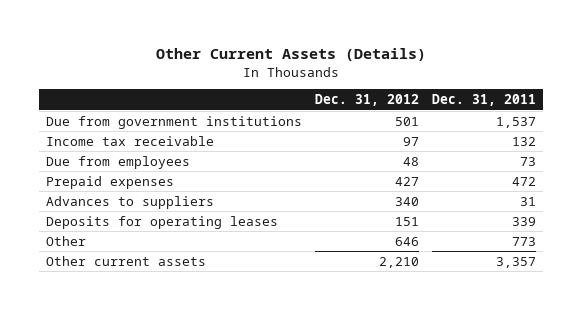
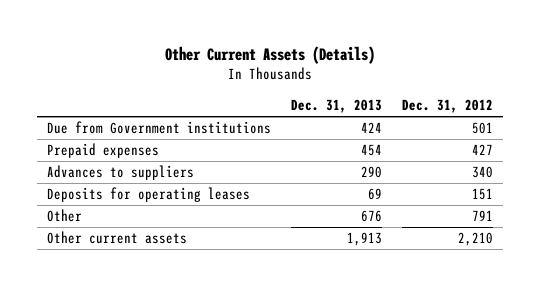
- | Dec. 31, 2012 | Dec. 31, 2011
+ | Dec. 31, 2013 | Dec. 31, 2012
- Due from government institutions | 501 | 1,537
- Income tax receivable | 97 | 132
- Due from employees | 48 | 73
+ Due from Government institutions | 424 | 501
- Other | 646 | 773
+ Other | 676 | 791

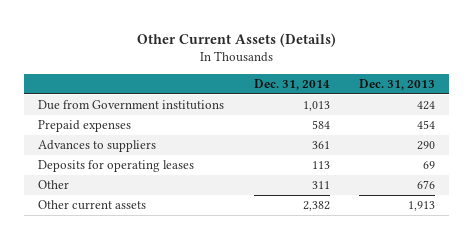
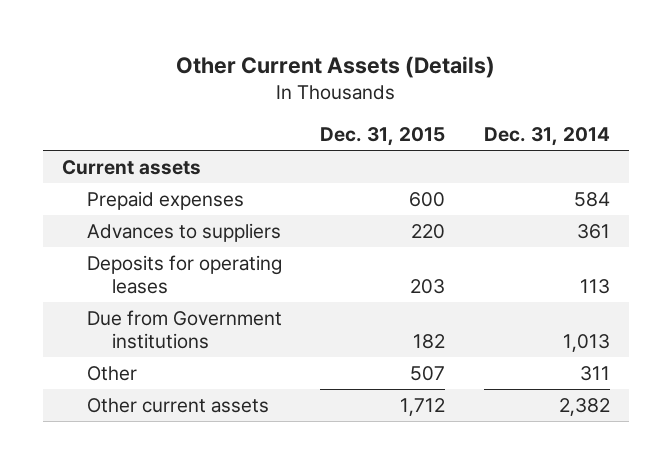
- | Dec. 31, 2014 | Dec. 31, 2013
+ | Dec. 31, 2015 | Dec. 31, 2014
+ Current assets
moved down: Due from Government institutions | 182 | 1,013

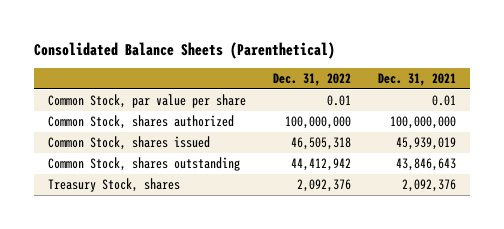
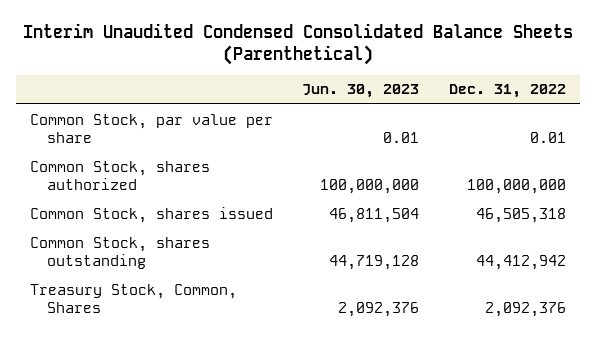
- Consolidated Balance Sheets (Parenthetical)
+ Interim Unaudited Condensed Consolidated Balance Sheets (Parenthetical)
- | Dec. 31, 2022 | Dec. 31, 2021
+ | Jun. 30, 2023 | Dec. 31, 2022
- Treasury Stock, shares | 2,092,376 | 2,092,376
+ Treasury Stock, Common, Shares | 2,092,376 | 2,092,376

